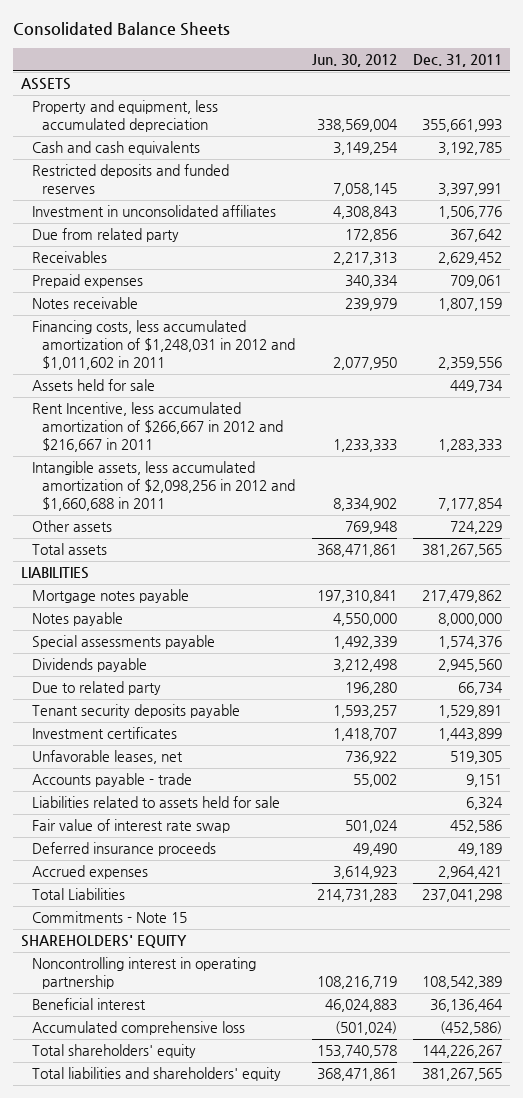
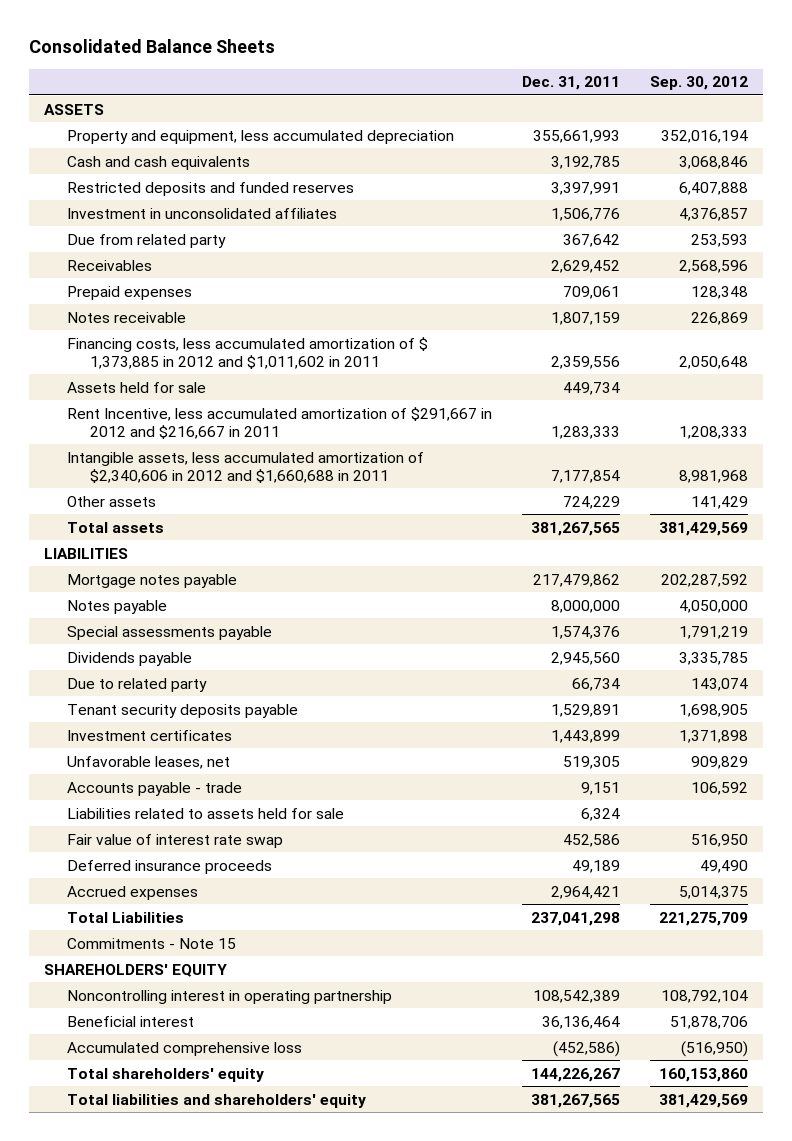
- | Jun. 30, 2012 | Dec. 31, 2011
+ | Dec. 31, 2011 | Sep. 30, 2012
- Financing costs, less accumulated amortization of $1,248,031 in 2012 and $1,011,602 in 2011 | 2,077,950 | 2,359,556
+ Financing costs, less accumulated amortization of $ 1,373,885 in 2012 and $1,011,602 in 2011 | 2,359,556 | 2,050,648
- Rent Incentive, less accumulated amortization of $266,667 in 2012 and $216,667 in 2011 | 1,233,333 | 1,283,333
- Intangible assets, less accumulated amortization of $2,098,256 in 2012 and $1,660,688 in 2011 | 8,334,902 | 7,177,854
+ Rent Incentive, less accumulated amortization of $291,667 in 2012 and $216,667 in 2011 | 1,283,333 | 1,208,333
+ Intangible assets, less accumulated amortization of $2,340,606 in 2012 and $1,660,688 in 2011 | 7,177,854 | 8,981,968

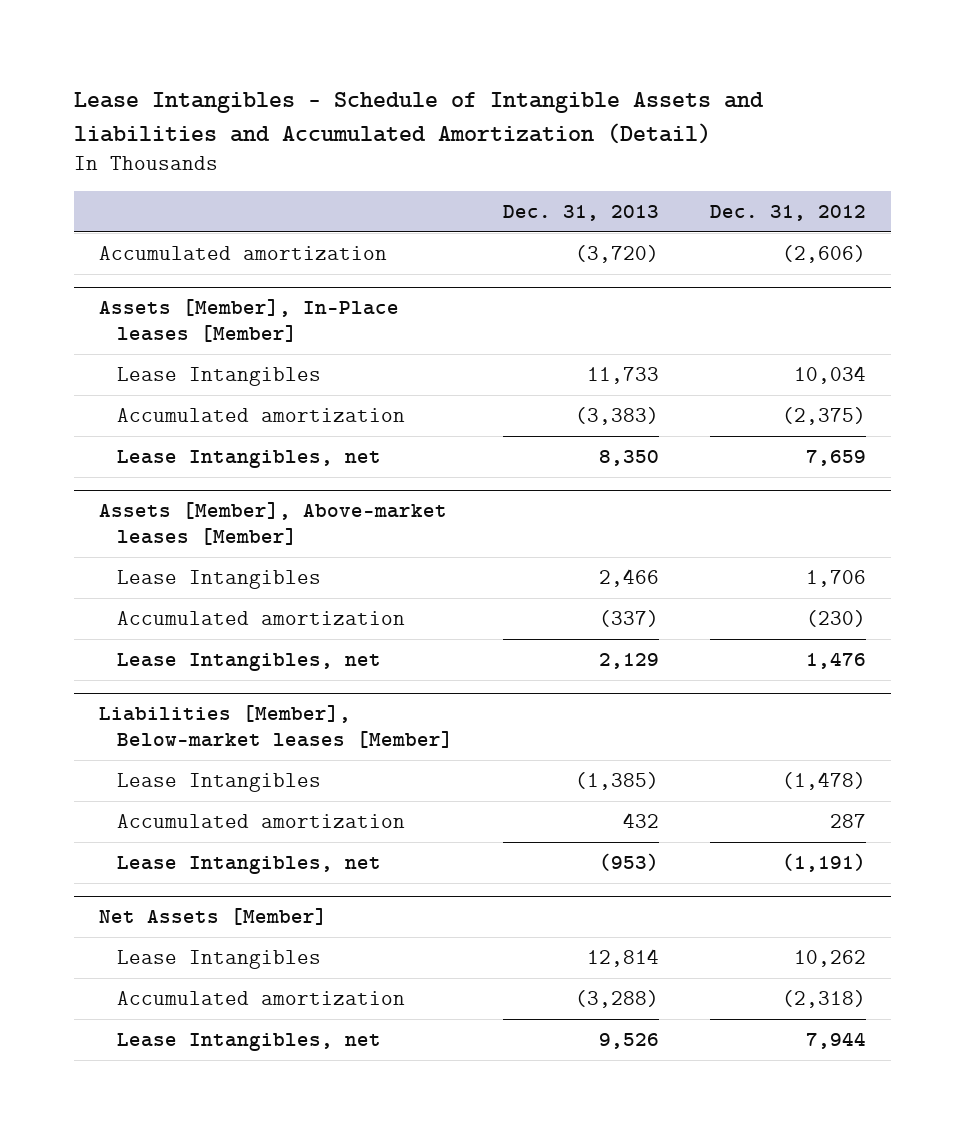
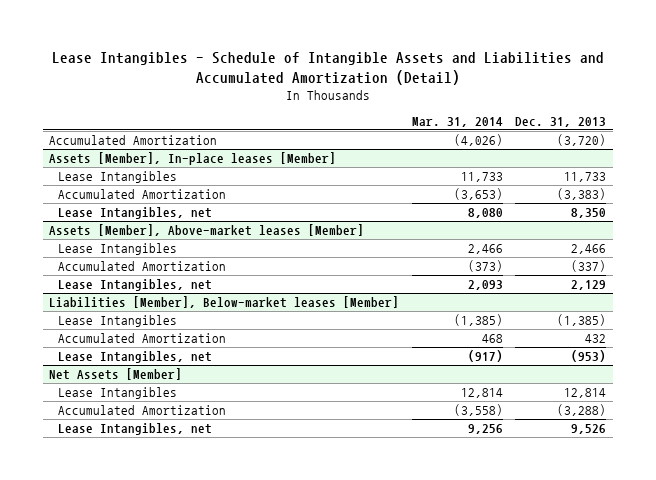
- Lease Intangibles - Schedule of Intangible Assets and liabilities and Accumulated Amortization (Detail)
+ Lease Intangibles - Schedule of Intangible Assets and Liabilities and Accumulated Amortization (Detail)
- | Dec. 31, 2013 | Dec. 31, 2012
+ | Mar. 31, 2014 | Dec. 31, 2013
- Accumulated amortization | (3,720) | (2,606)
- Assets [Member], In-Place leases [Member]
+ Accumulated Amortization | (4,026) | (3,720)
+ Assets [Member], In-place leases [Member]
- Accumulated amortization | (3,383) | (2,375)
+ Accumulated Amortization | (3,653) | (3,383)
@ Assets [Member], Above-market leases [Member]
- Accumulated amortization | (337) | (230)
+ Accumulated Amortization | (373) | (337)
@ Liabilities [Member], Below-market leases [Member]
- Accumulated amortization | 432 | 287
+ Accumulated Amortization | 468 | 432
@ Net Assets [Member]
- Accumulated amortization | (3,288) | (2,318)
+ Accumulated Amortization | (3,558) | (3,288)

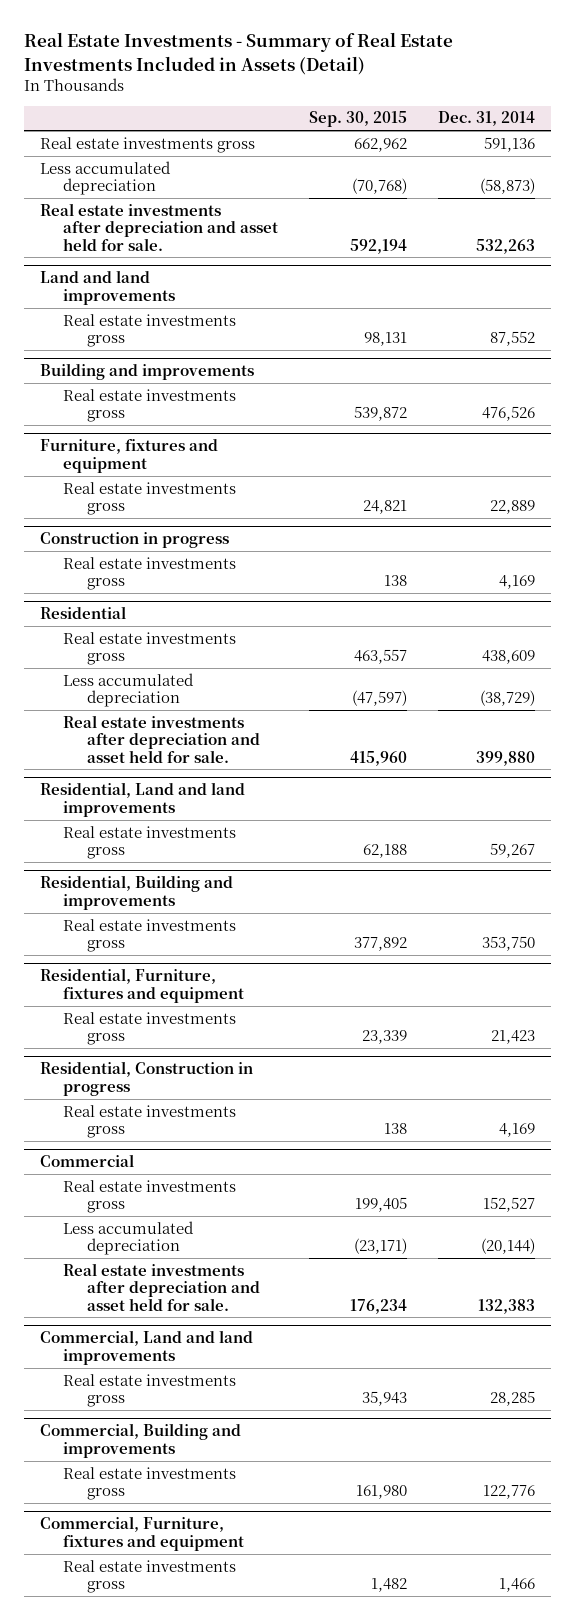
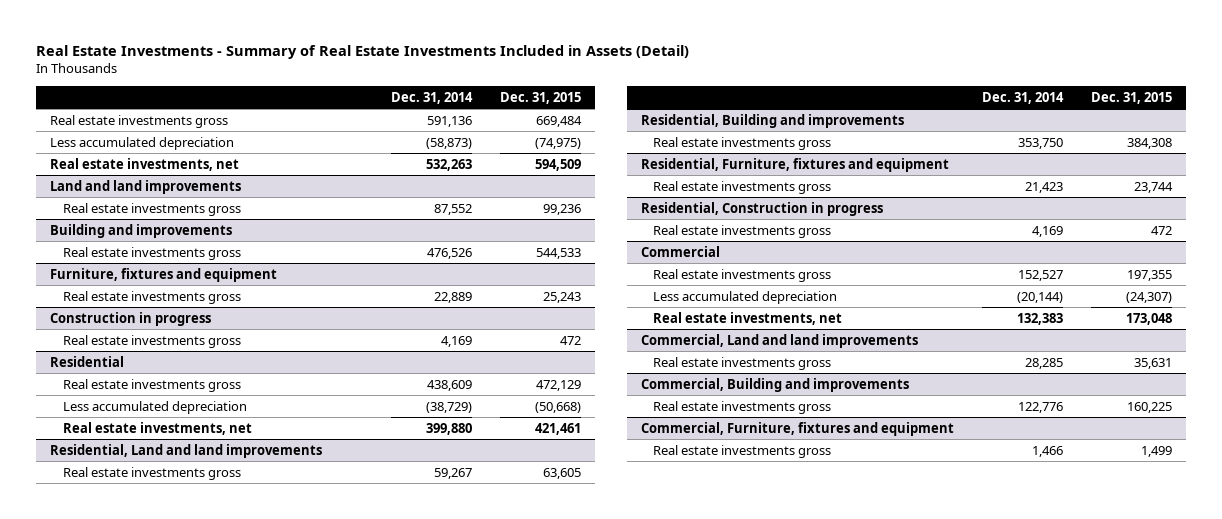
- | Sep. 30, 2015 | Dec. 31, 2014
+ | Dec. 31, 2014 | Dec. 31, 2015
- Real estate investments after depreciation and asset held for sale. | 592,194 | 532,263
+ Real estate investments, net | 532,263 | 594,509
@ Residential
- Real estate investments after depreciation and asset held for sale. | 415,960 | 399,880
+ Real estate investments, net | 399,880 | 421,461
@ Commercial
- Real estate investments after depreciation and asset held for sale. | 176,234 | 132,383
+ Real estate investments, net | 132,383 | 173,048

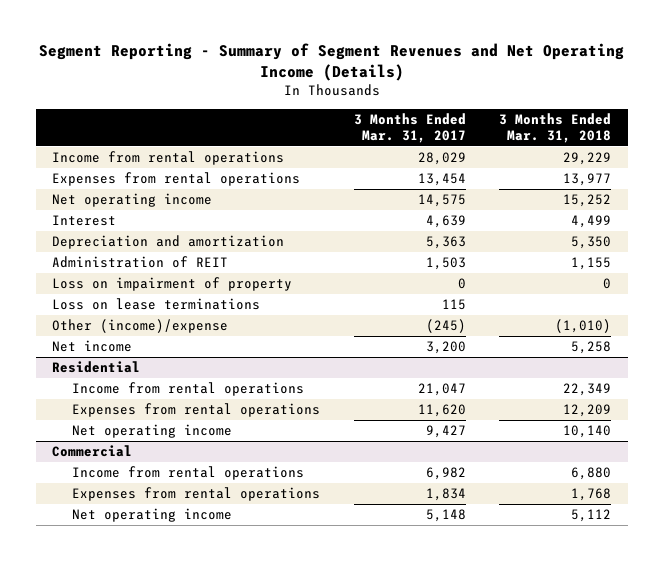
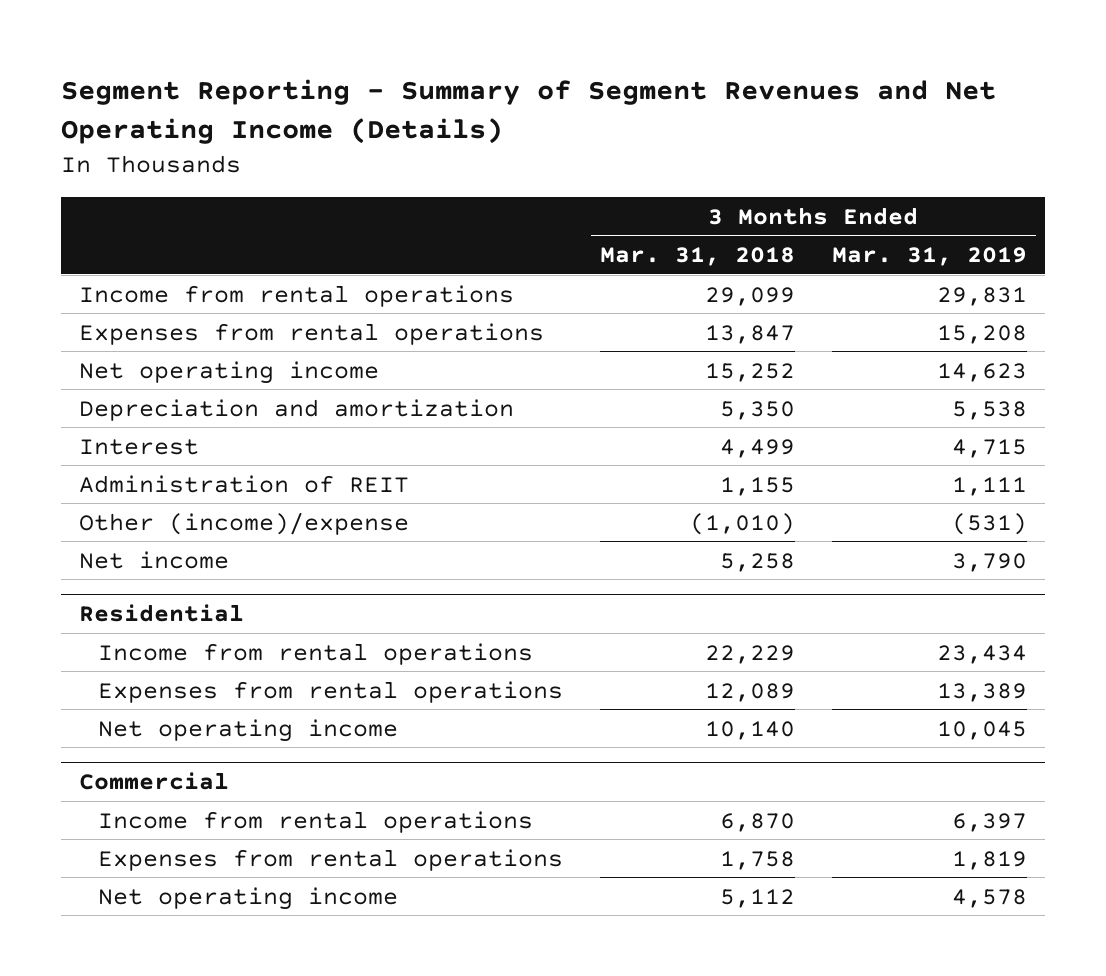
- | 3 Months Ended Mar. 31, 2017 | 3 Months Ended Mar. 31, 2018
+ | 3 Months Ended Mar. 31, 2018 | 3 Months Ended Mar. 31, 2019
- Income from rental operations | 28,029 | 29,229
- Expenses from rental operations | 13,454 | 13,977
+ Income from rental operations | 29,099 | 29,831
+ Expenses from rental operations | 13,847 | 15,208
moved down: Interest | 4,499 | 4,715
- Loss on impairment of property | 0 | 0
- Loss on lease terminations | 115 |
@ Residential
- Income from rental operations | 21,047 | 22,349
- Expenses from rental operations | 11,620 | 12,209
+ Income from rental operations | 22,229 | 23,434
+ Expenses from rental operations | 12,089 | 13,389
@ Commercial
- Income from rental operations | 6,982 | 6,880
- Expenses from rental operations | 1,834 | 1,768
+ Income from rental operations | 6,870 | 6,397
+ Expenses from rental operations | 1,758 | 1,819

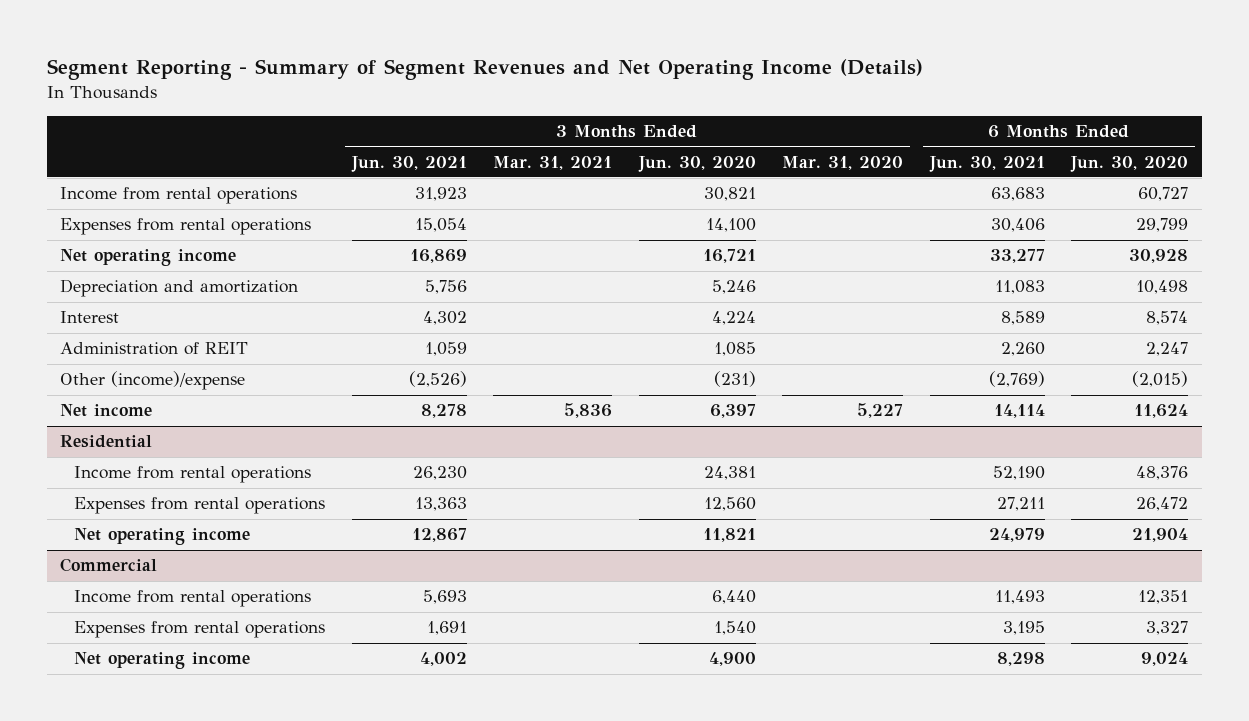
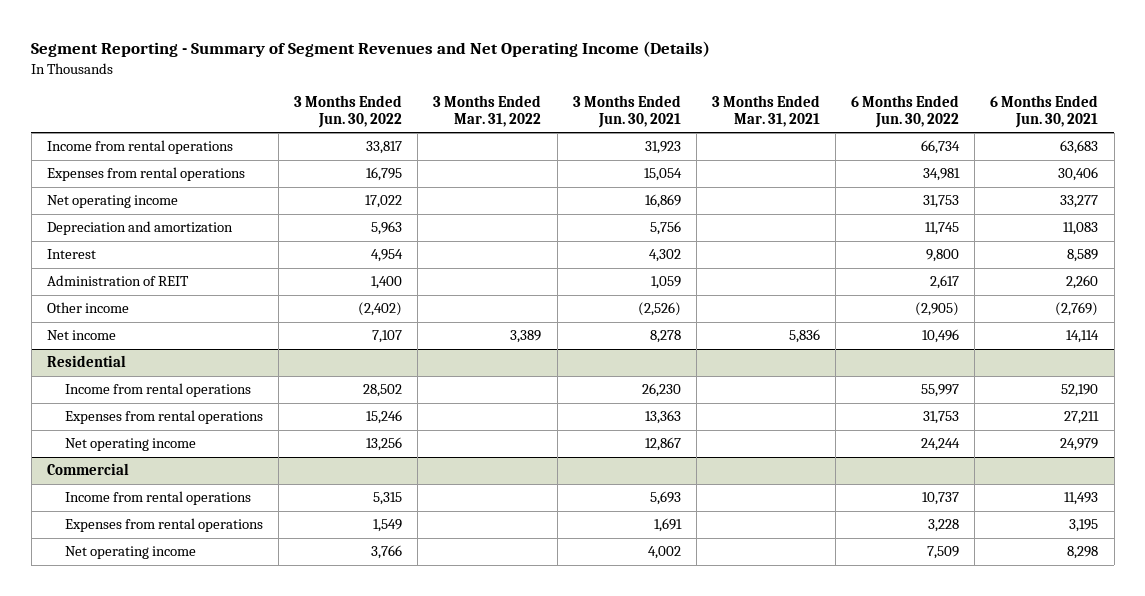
- | 3 Months Ended Jun. 30, 2021 | 3 Months Ended Mar. 31, 2021 | 3 Months Ended Jun. 30, 2020 | 3 Months Ended Mar. 31, 2020 | 6 Months Ended Jun. 30, 2021 | 6 Months Ended Jun. 30, 2020
+ | 3 Months Ended Jun. 30, 2022 | 3 Months Ended Mar. 31, 2022 | 3 Months Ended Jun. 30, 2021 | 3 Months Ended Mar. 31, 2021 | 6 Months Ended Jun. 30, 2022 | 6 Months Ended Jun. 30, 2021
- Other (income)/expense | (2,526) | | (231) | | (2,769) | (2,015)
+ Other income | (2,402) | | (2,526) | | (2,905) | (2,769)

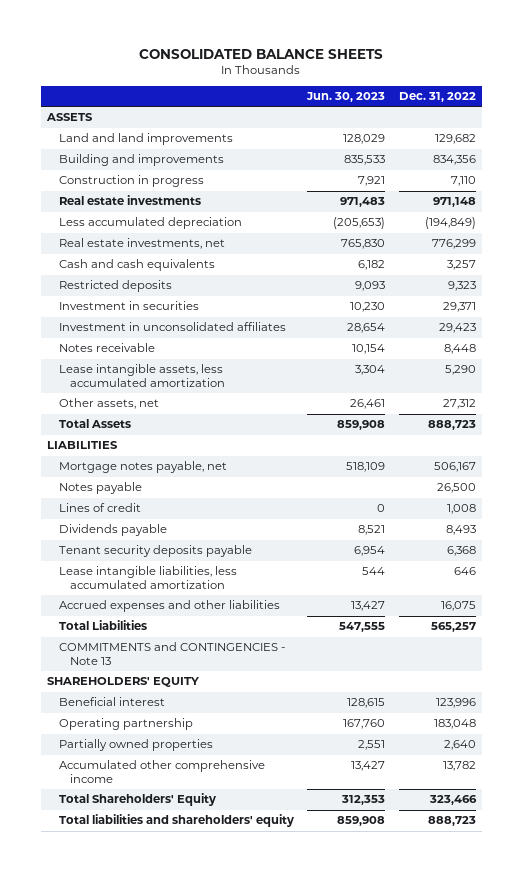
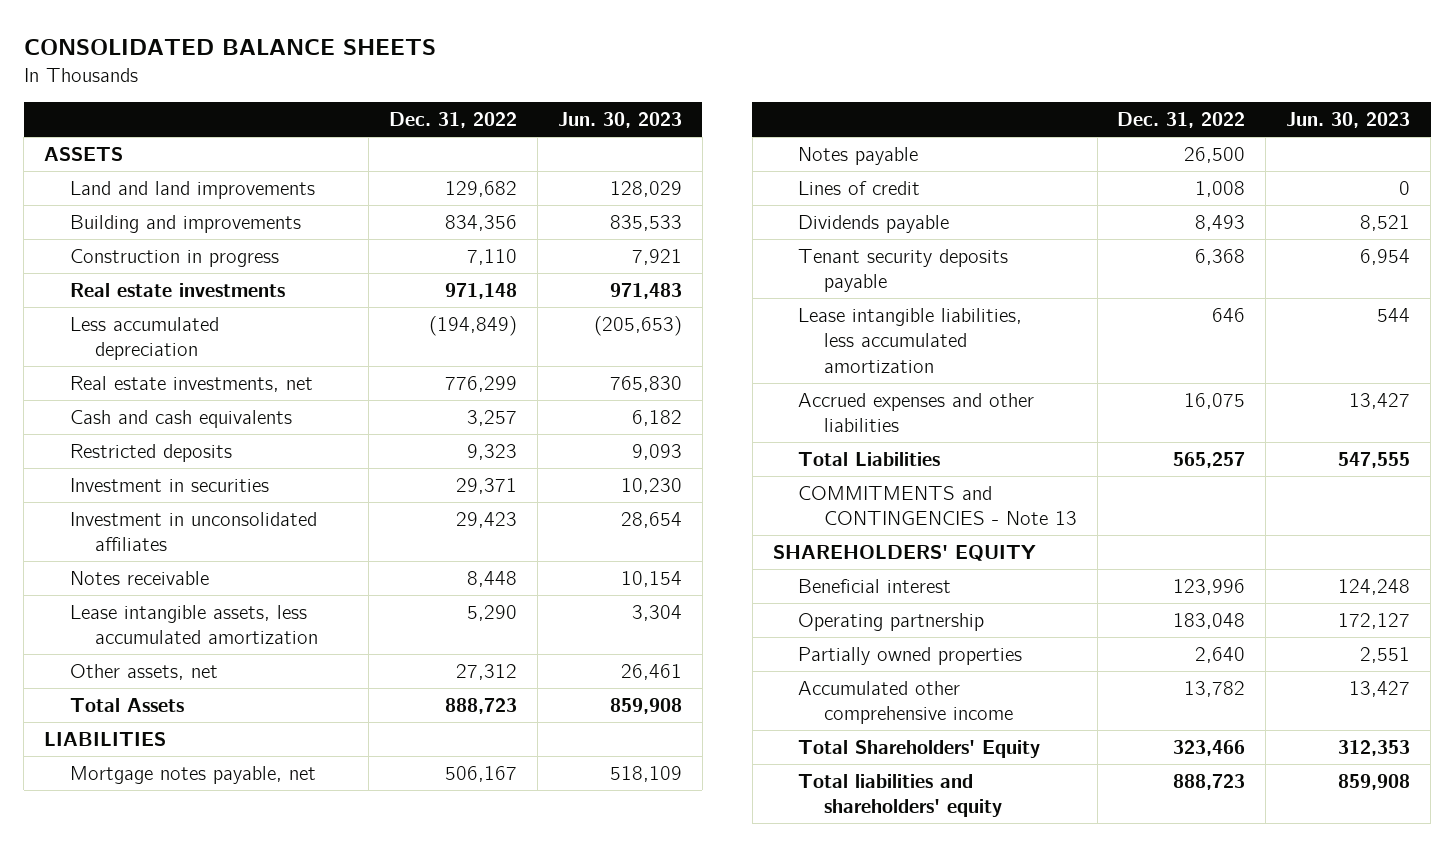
- | Jun. 30, 2023 | Dec. 31, 2022
+ | Dec. 31, 2022 | Jun. 30, 2023
- Beneficial interest | 128,615 | 123,996
- Operating partnership | 167,760 | 183,048
+ Beneficial interest | 123,996 | 124,248
+ Operating partnership | 183,048 | 172,127

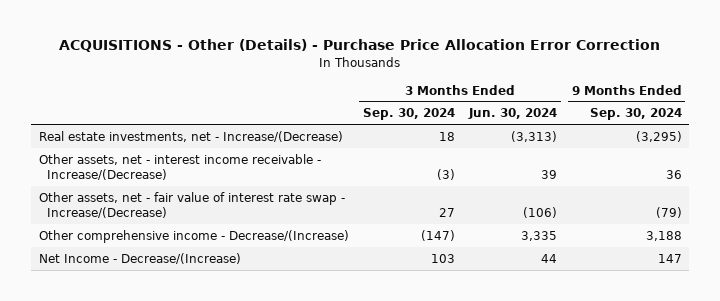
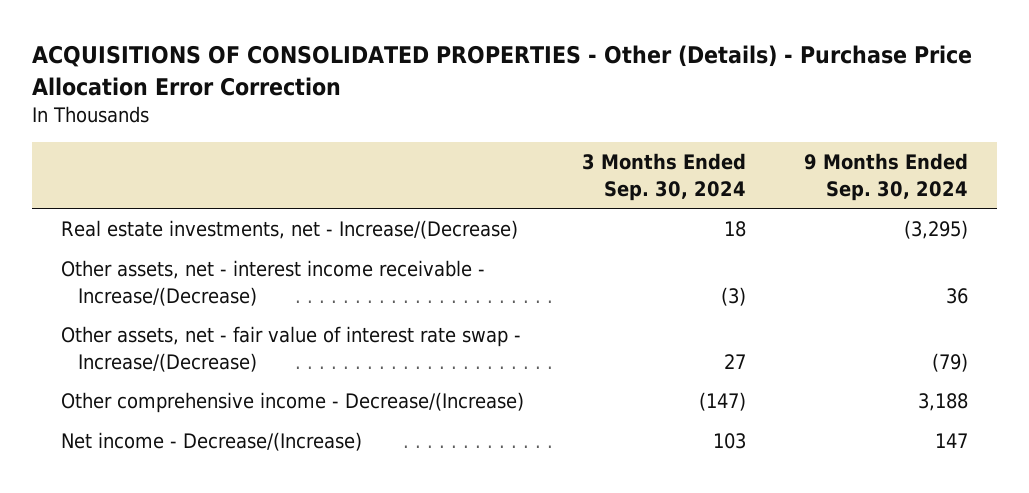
- ACQUISITIONS - Other (Details) - Purchase Price Allocation Error Correction
+ ACQUISITIONS OF CONSOLIDATED PROPERTIES - Other (Details) - Purchase Price Allocation Error Correction
- | 3 Months Ended Sep. 30, 2024 | 3 Months Ended Jun. 30, 2024 | 9 Months Ended Sep. 30, 2024
+ | 3 Months Ended Sep. 30, 2024 | 9 Months Ended Sep. 30, 2024
- Net Income - Decrease/(Increase) | 103 | 44 | 147
+ Net income - Decrease/(Increase) | 103 | 147

